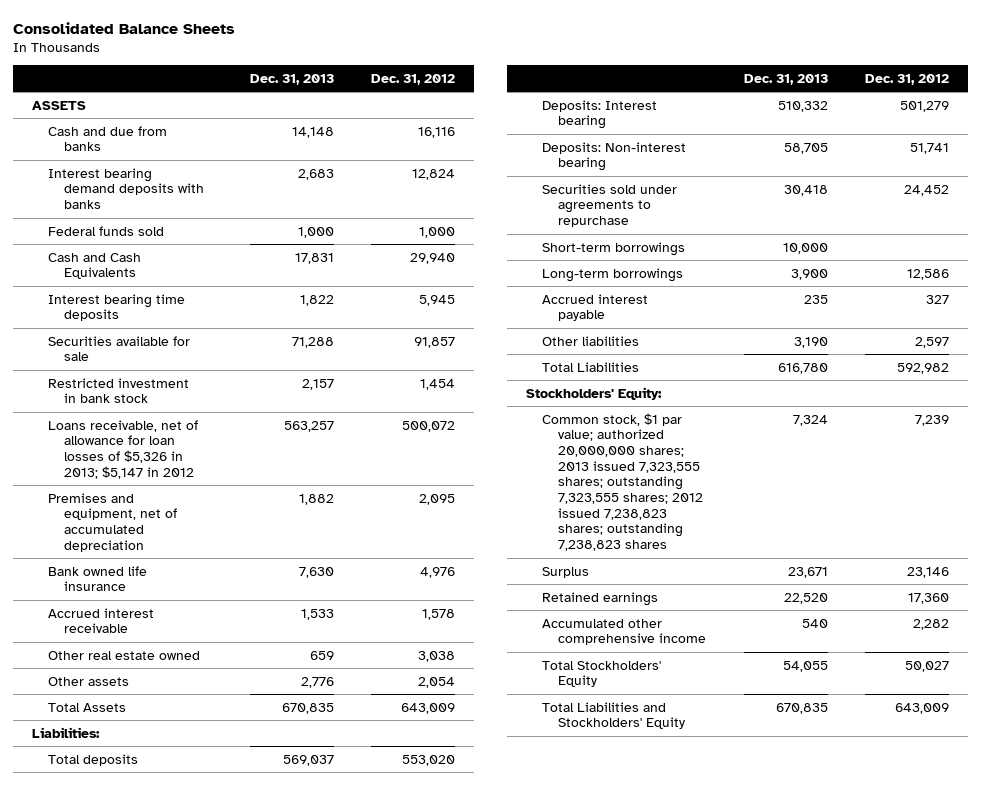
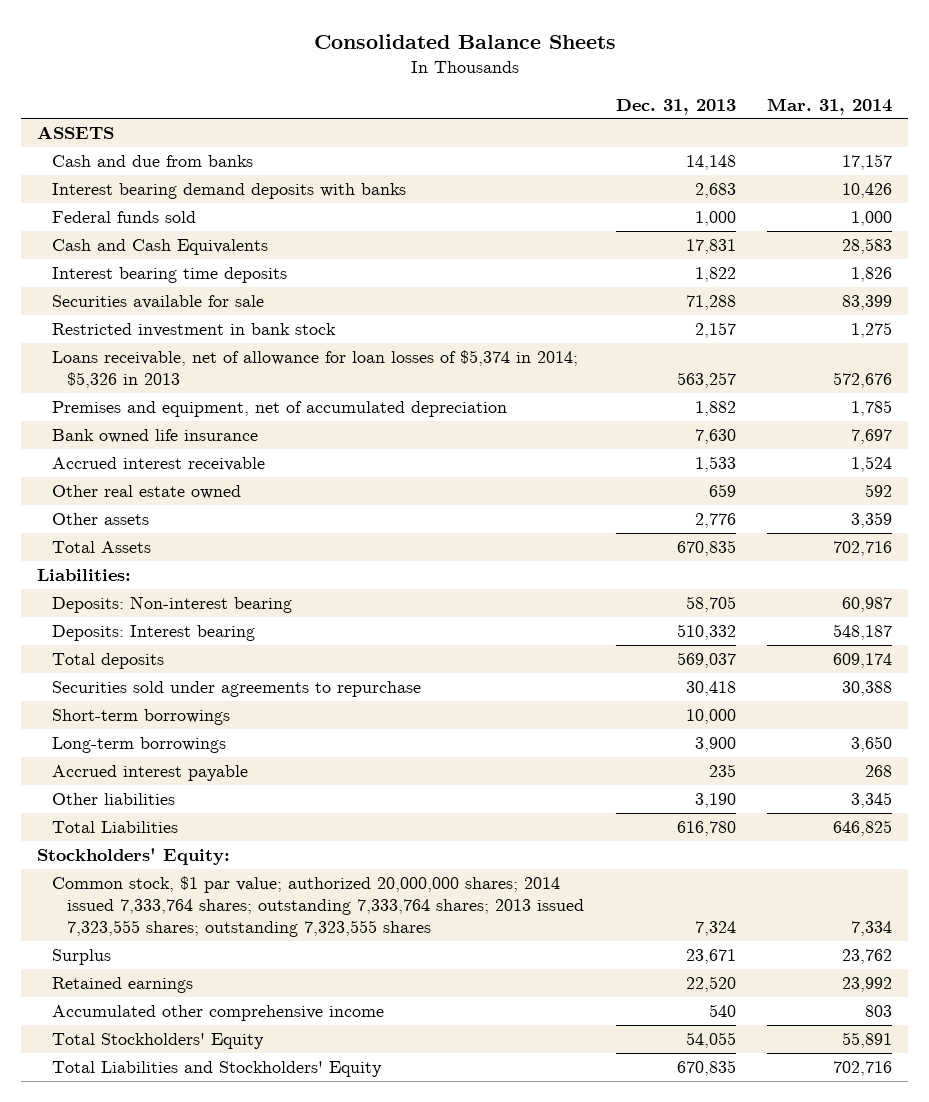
- | Dec. 31, 2013 | Dec. 31, 2012
+ | Dec. 31, 2013 | Mar. 31, 2014
- Loans receivable, net of allowance for loan losses of $5,326 in 2013; $5,147 in 2012 | 563,257 | 500,072
+ Loans receivable, net of allowance for loan losses of $5,374 in 2014; $5,326 in 2013 | 563,257 | 572,676
moved down: Deposits: Interest bearing | 510,332 | 548,187
moved down: Total deposits | 569,037 | 609,174
- Common stock, $1 par value; authorized 20,000,000 shares; 2013 issued 7,323,555 shares; outstanding 7,323,555 shares; 2012 issued 7,238,823 shares; outstanding 7,238,823 shares | 7,324 | 7,239
+ Common stock, $1 par value; authorized 20,000,000 shares; 2014 issued 7,333,764 shares; outstanding 7,333,764 shares; 2013 issued 7,323,555 shares; outstanding 7,323,555 shares | 7,324 | 7,334

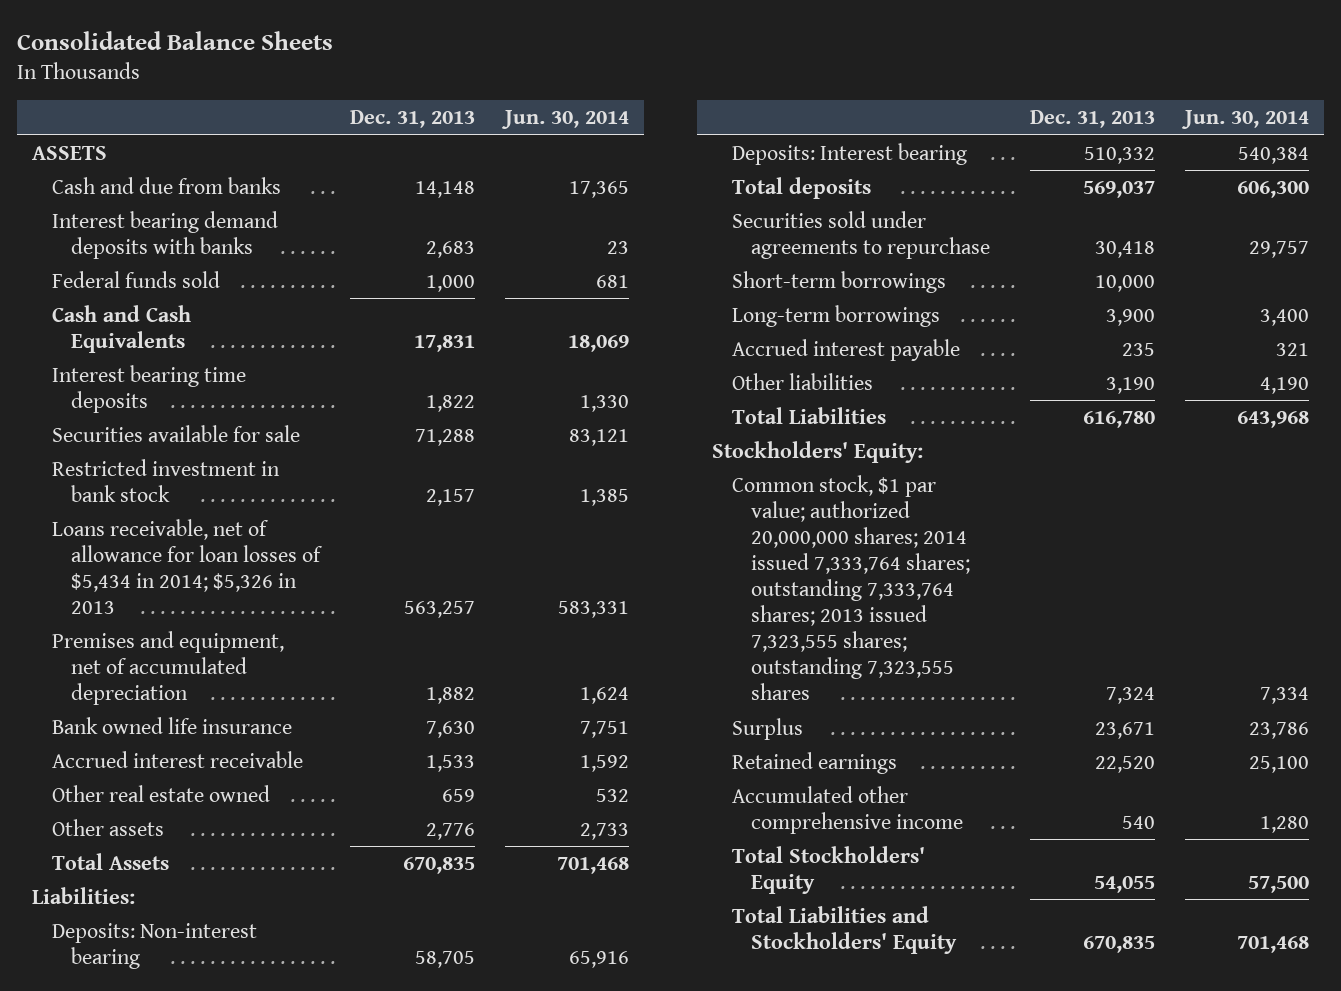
- | Dec. 31, 2013 | Mar. 31, 2014
+ | Dec. 31, 2013 | Jun. 30, 2014
- Loans receivable, net of allowance for loan losses of $5,374 in 2014; $5,326 in 2013 | 563,257 | 572,676
+ Loans receivable, net of allowance for loan losses of $5,434 in 2014; $5,326 in 2013 | 563,257 | 583,331

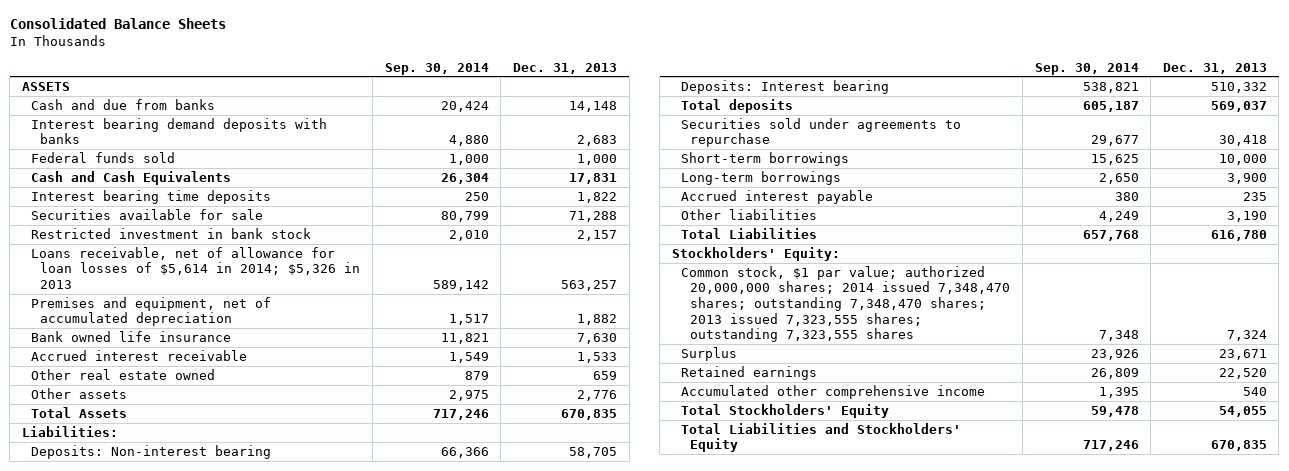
- | Dec. 31, 2013 | Jun. 30, 2014
+ | Sep. 30, 2014 | Dec. 31, 2013
- Loans receivable, net of allowance for loan losses of $5,434 in 2014; $5,326 in 2013 | 563,257 | 583,331
+ Loans receivable, net of allowance for loan losses of $5,614 in 2014; $5,326 in 2013 | 589,142 | 563,257
- Common stock, $1 par value; authorized 20,000,000 shares; 2014 issued 7,333,764 shares; outstanding 7,333,764 shares; 2013 issued 7,323,555 shares; outstanding 7,323,555 shares | 7,324 | 7,334
+ Common stock, $1 par value; authorized 20,000,000 shares; 2014 issued 7,348,470 shares; outstanding 7,348,470 shares; 2013 issued 7,323,555 shares; outstanding 7,323,555 shares | 7,348 | 7,324

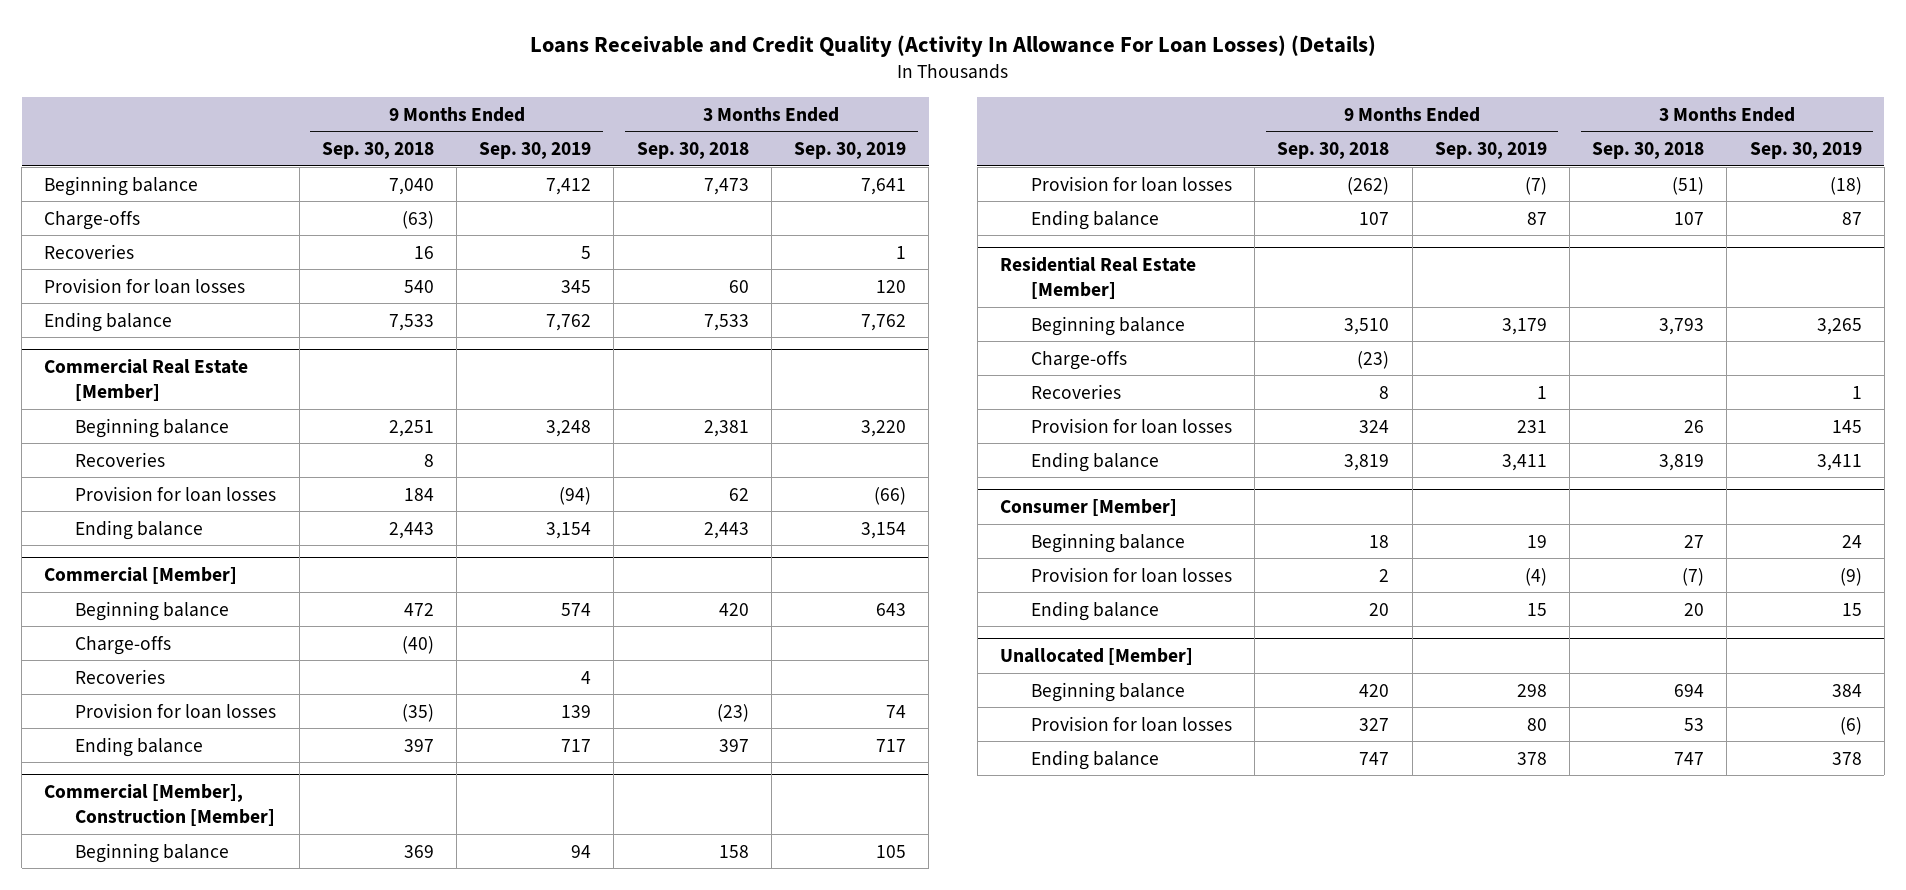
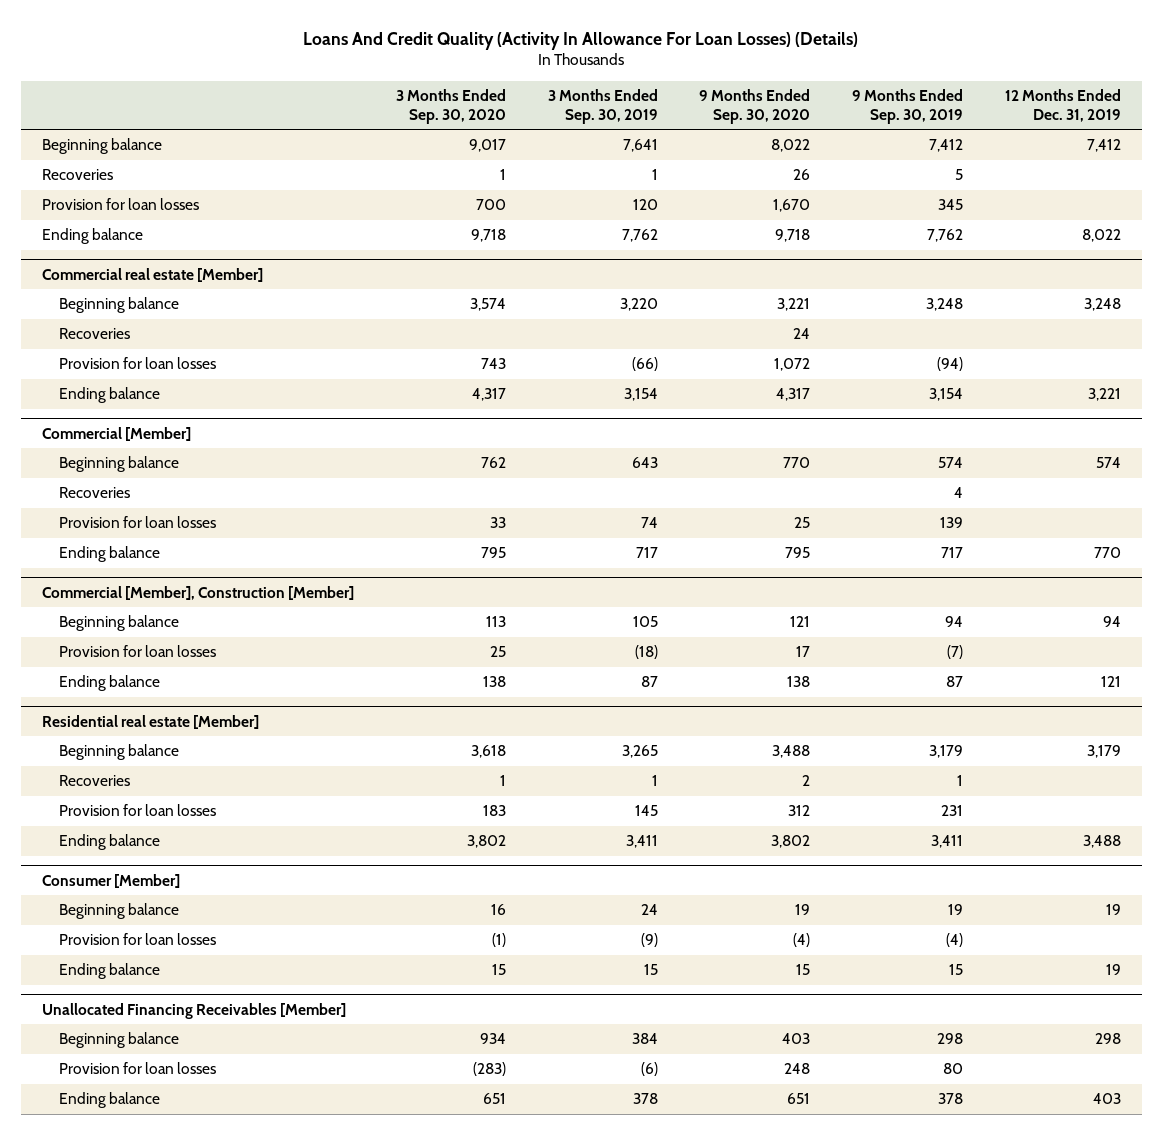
- Loans Receivable and Credit Quality (Activity In Allowance For Loan Losses) (Details)
+ Loans And Credit Quality (Activity In Allowance For Loan Losses) (Details)
- | 9 Months Ended Sep. 30, 2018 | 9 Months Ended Sep. 30, 2019 | 3 Months Ended Sep. 30, 2018 | 3 Months Ended Sep. 30, 2019
+ | 3 Months Ended Sep. 30, 2020 | 3 Months Ended Sep. 30, 2019 | 9 Months Ended Sep. 30, 2020 | 9 Months Ended Sep. 30, 2019 | 12 Months Ended Dec. 31, 2019
- Charge-offs | (63) | | |
- Commercial Real Estate [Member]
+ Commercial real estate [Member]
@ Commercial [Member]
- Charge-offs | (40) | | |
- Residential Real Estate [Member]
+ Residential real estate [Member]
- Charge-offs | (23) | | |
- Unallocated [Member]
+ Unallocated Financing Receivables [Member]

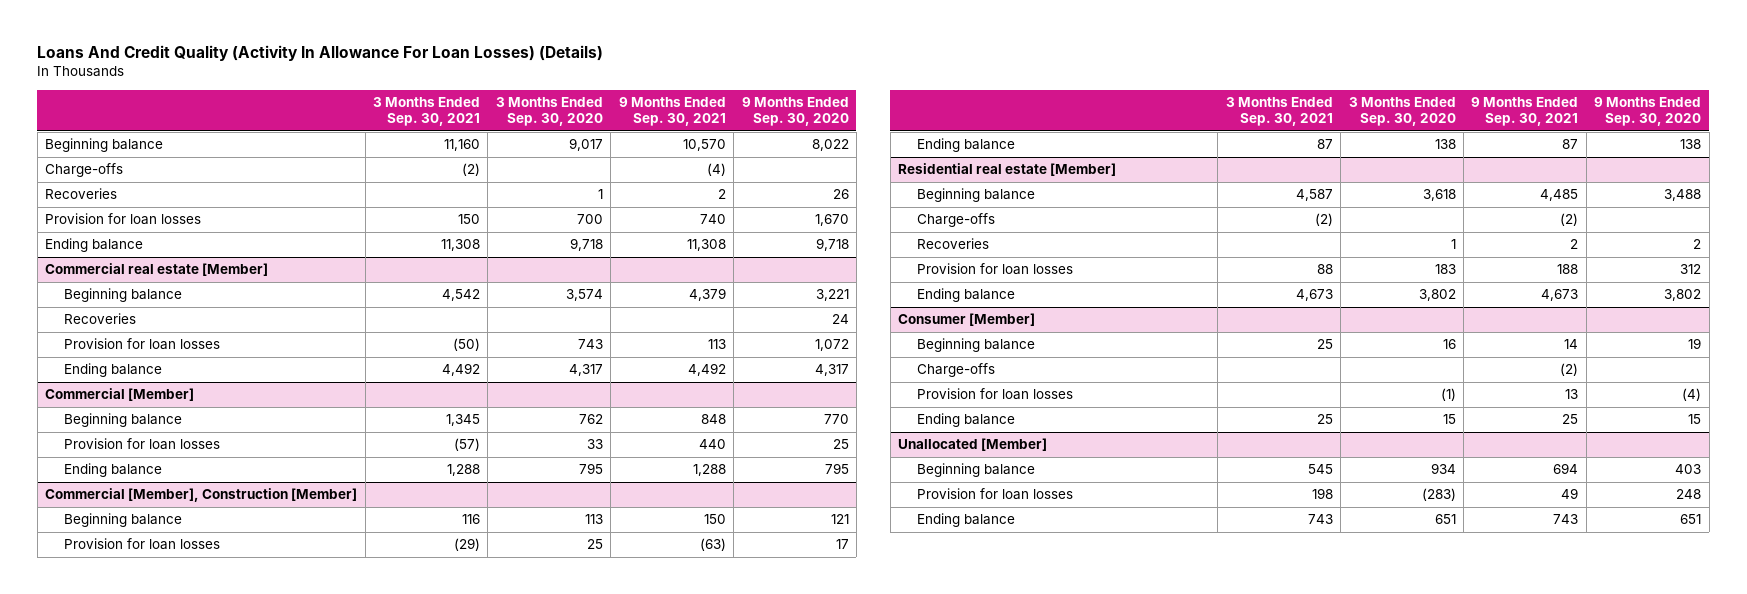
- | 3 Months Ended Sep. 30, 2020 | 3 Months Ended Sep. 30, 2019 | 9 Months Ended Sep. 30, 2020 | 9 Months Ended Sep. 30, 2019 | 12 Months Ended Dec. 31, 2019
+ | 3 Months Ended Sep. 30, 2021 | 3 Months Ended Sep. 30, 2020 | 9 Months Ended Sep. 30, 2021 | 9 Months Ended Sep. 30, 2020
+ Charge-offs | (2) | | (4) |
@ Commercial [Member]
- Recoveries | | | | 4 |
@ Residential real estate [Member]
+ Charge-offs | (2) | | (2) |
@ Consumer [Member]
+ Charge-offs | | | (2) |
- Unallocated Financing Receivables [Member]
+ Unallocated [Member]

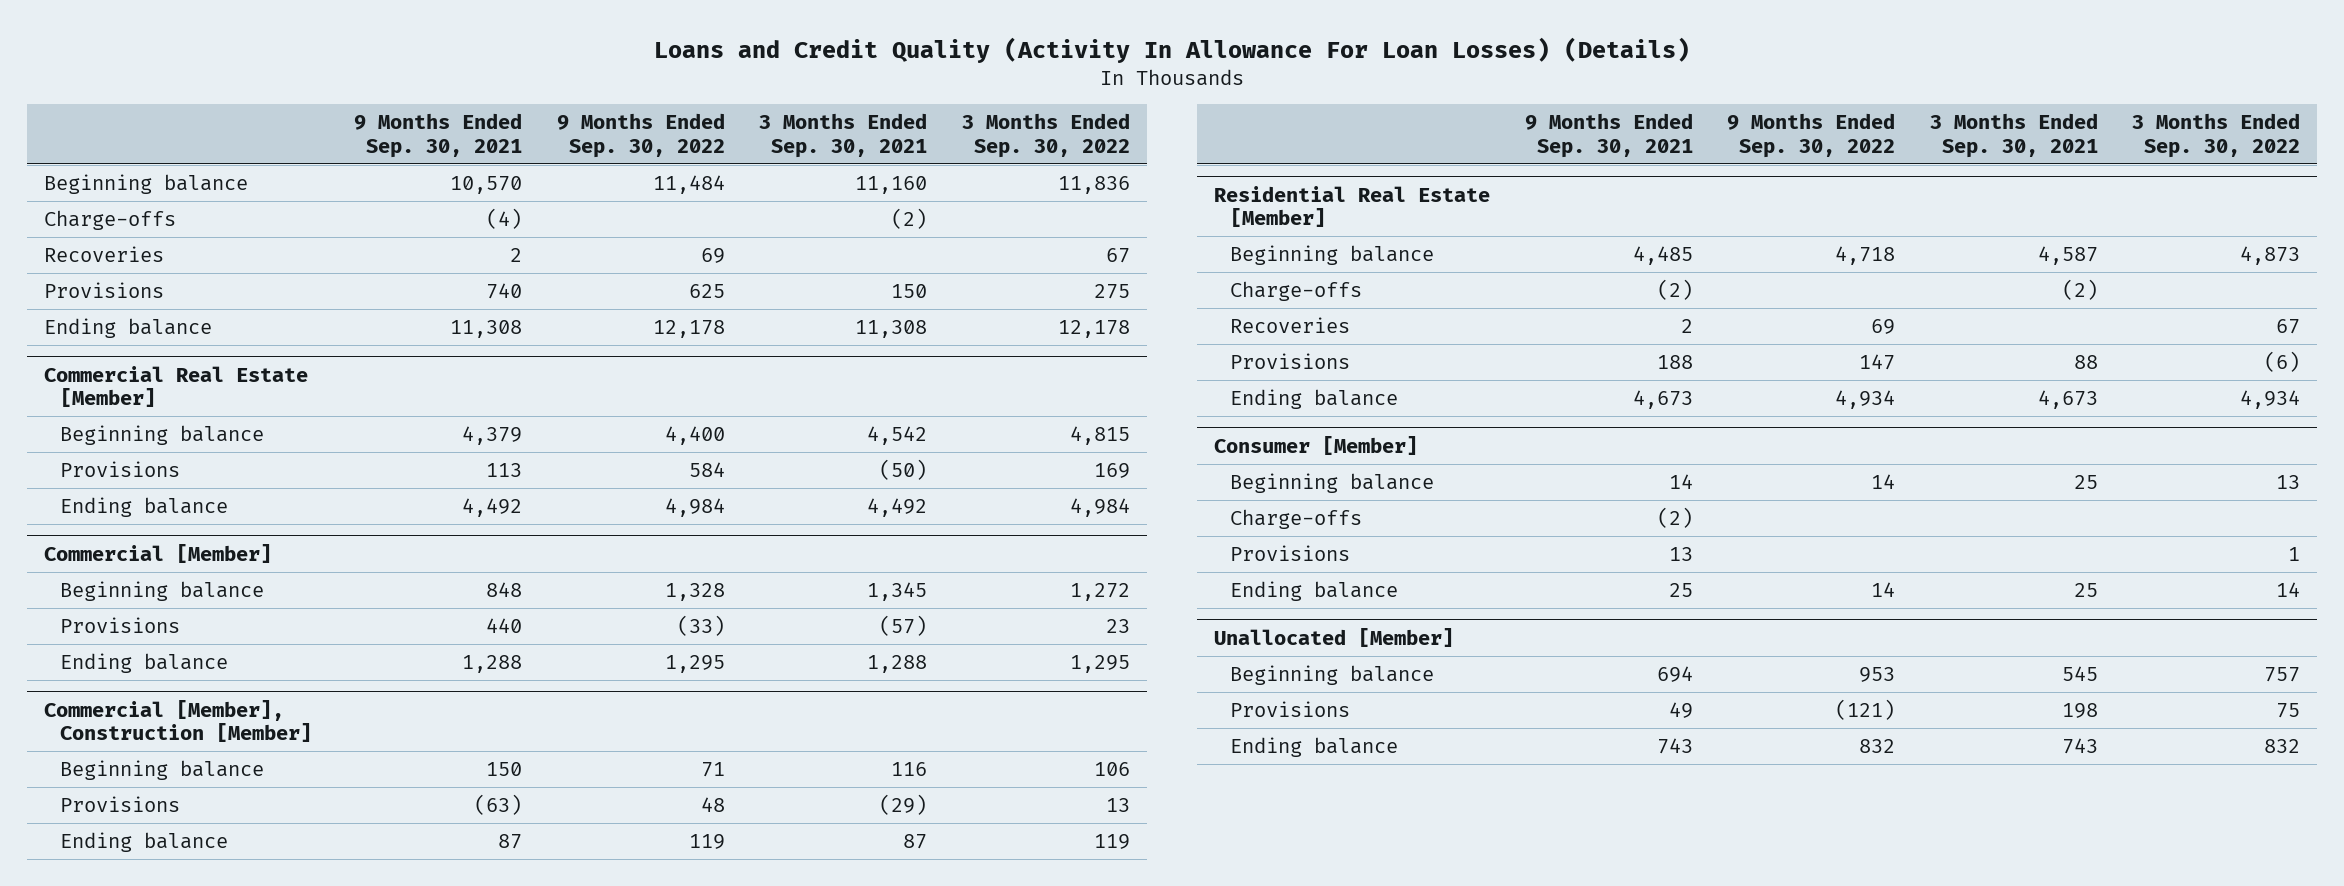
- Loans And Credit Quality (Activity In Allowance For Loan Losses) (Details)
+ Loans and Credit Quality (Activity In Allowance For Loan Losses) (Details)
- | 3 Months Ended Sep. 30, 2021 | 3 Months Ended Sep. 30, 2020 | 9 Months Ended Sep. 30, 2021 | 9 Months Ended Sep. 30, 2020
+ | 9 Months Ended Sep. 30, 2021 | 9 Months Ended Sep. 30, 2022 | 3 Months Ended Sep. 30, 2021 | 3 Months Ended Sep. 30, 2022
- Provision for loan losses | 150 | 700 | 740 | 1,670
+ Provisions | 740 | 625 | 150 | 275
- Commercial real estate [Member]
+ Commercial Real Estate [Member]
- Recoveries | | | | 24
- Provision for loan losses | (50) | 743 | 113 | 1,072
+ Provisions | 113 | 584 | (50) | 169
@ Commercial [Member]
- Provision for loan losses | (57) | 33 | 440 | 25
+ Provisions | 440 | (33) | (57) | 23
@ Commercial [Member], Construction [Member]
- Provision for loan losses | (29) | 25 | (63) | 17
+ Provisions | (63) | 48 | (29) | 13
- Residential real estate [Member]
+ Residential Real Estate [Member]
- Provision for loan losses | 88 | 183 | 188 | 312
+ Provisions | 188 | 147 | 88 | (6)
@ Consumer [Member]
- Provision for loan losses | | (1) | 13 | (4)
+ Provisions | 13 | | | 1
@ Unallocated [Member]
- Provision for loan losses | 198 | (283) | 49 | 248
+ Provisions | 49 | (121) | 198 | 75

